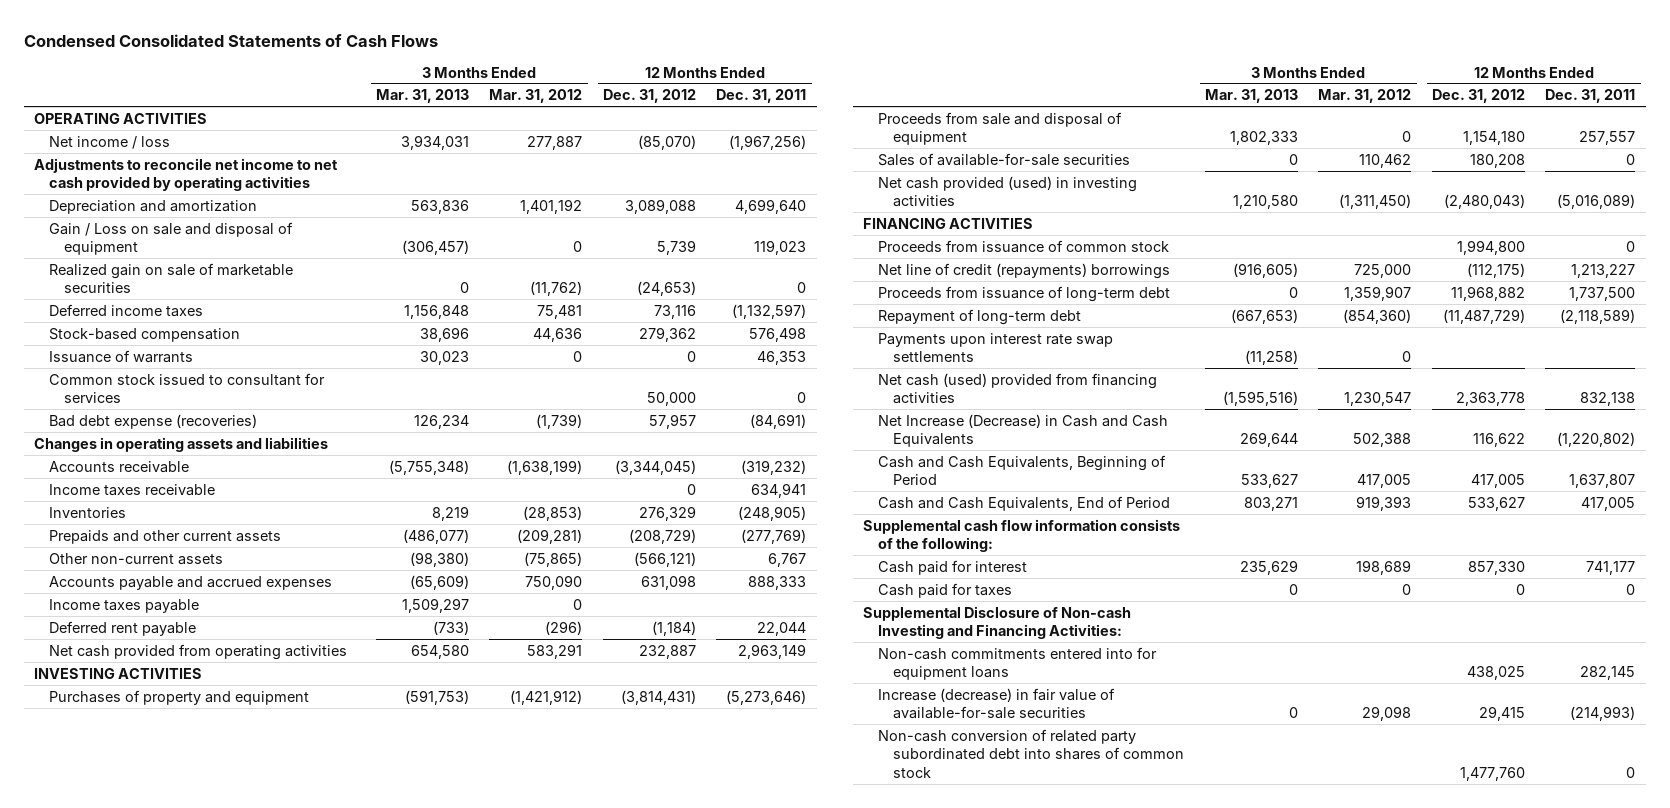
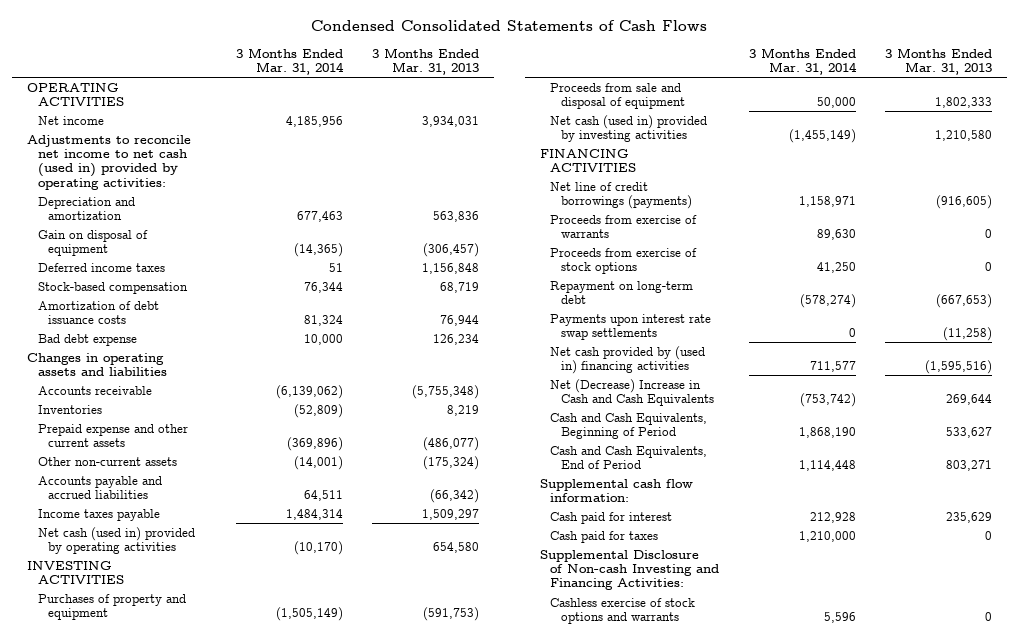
- | 3 Months Ended Mar. 31, 2013 | 3 Months Ended Mar. 31, 2012 | 12 Months Ended Dec. 31, 2012 | 12 Months Ended Dec. 31, 2011
+ | 3 Months Ended Mar. 31, 2014 | 3 Months Ended Mar. 31, 2013
- Net income / loss | 3,934,031 | 277,887 | (85,070) | (1,967,256)
- Adjustments to reconcile net income to net cash provided by operating activities
+ Net income | 4,185,956 | 3,934,031
+ Adjustments to reconcile net income to net cash (used in) provided by operating activities:
- Gain / Loss on sale and disposal of equipment | (306,457) | 0 | 5,739 | 119,023
- Realized gain on sale of marketable securities | 0 | (11,762) | (24,653) | 0
+ Gain on disposal of equipment | (14,365) | (306,457)
- Stock-based compensation | 38,696 | 44,636 | 279,362 | 576,498
- Issuance of warrants | 30,023 | 0 | 0 | 46,353
- Common stock issued to consultant for services | | | 50,000 | 0
- Bad debt expense (recoveries) | 126,234 | (1,739) | 57,957 | (84,691)
+ Stock-based compensation | 76,344 | 68,719
+ Amortization of debt issuance costs | 81,324 | 76,944
+ Bad debt expense | 10,000 | 126,234
- Income taxes receivable | | | 0 | 634,941
- Prepaids and other current assets | (486,077) | (209,281) | (208,729) | (277,769)
- Other non-current assets | (98,380) | (75,865) | (566,121) | 6,767
- Accounts payable and accrued expenses | (65,609) | 750,090 | 631,098 | 888,333
+ Prepaid expense and other current assets | (369,896) | (486,077)
+ Other non-current assets | (14,001) | (175,324)
+ Accounts payable and accrued liabilities | 64,511 | (66,342)
- Deferred rent payable | (733) | (296) | (1,184) | 22,044
- Net cash provided from operating activities | 654,580 | 583,291 | 232,887 | 2,963,149
+ Net cash (used in) provided by operating activities | (10,170) | 654,580
- Sales of available-for-sale securities | 0 | 110,462 | 180,208 | 0
- Net cash provided (used) in investing activities | 1,210,580 | (1,311,450) | (2,480,043) | (5,016,089)
+ Net cash (used in) provided by investing activities | (1,455,149) | 1,210,580
- Proceeds from issuance of common stock | | | 1,994,800 | 0
- Net line of credit (repayments) borrowings | (916,605) | 725,000 | (112,175) | 1,213,227
- Proceeds from issuance of long-term debt | 0 | 1,359,907 | 11,968,882 | 1,737,500
- Repayment of long-term debt | (667,653) | (854,360) | (11,487,729) | (2,118,589)
+ Net line of credit borrowings (payments) | 1,158,971 | (916,605)
+ Proceeds from exercise of warrants | 89,630 | 0
+ Proceeds from exercise of stock options | 41,250 | 0
+ Repayment on long-term debt | (578,274) | (667,653)
- Net cash (used) provided from financing activities | (1,595,516) | 1,230,547 | 2,363,778 | 832,138
- Net Increase (Decrease) in Cash and Cash Equivalents | 269,644 | 502,388 | 116,622 | (1,220,802)
+ Net cash provided by (used in) financing activities | 711,577 | (1,595,516)
+ Net (Decrease) Increase in Cash and Cash Equivalents | (753,742) | 269,644
- Supplemental cash flow information consists of the following:
+ Supplemental cash flow information:
- Non-cash commitments entered into for equipment loans | | | 438,025 | 282,145
- Increase (decrease) in fair value of available-for-sale securities | 0 | 29,098 | 29,415 | (214,993)
- Non-cash conversion of related party subordinated debt into shares of common stock | | | 1,477,760 | 0
+ Cashless exercise of stock options and warrants | 5,596 | 0

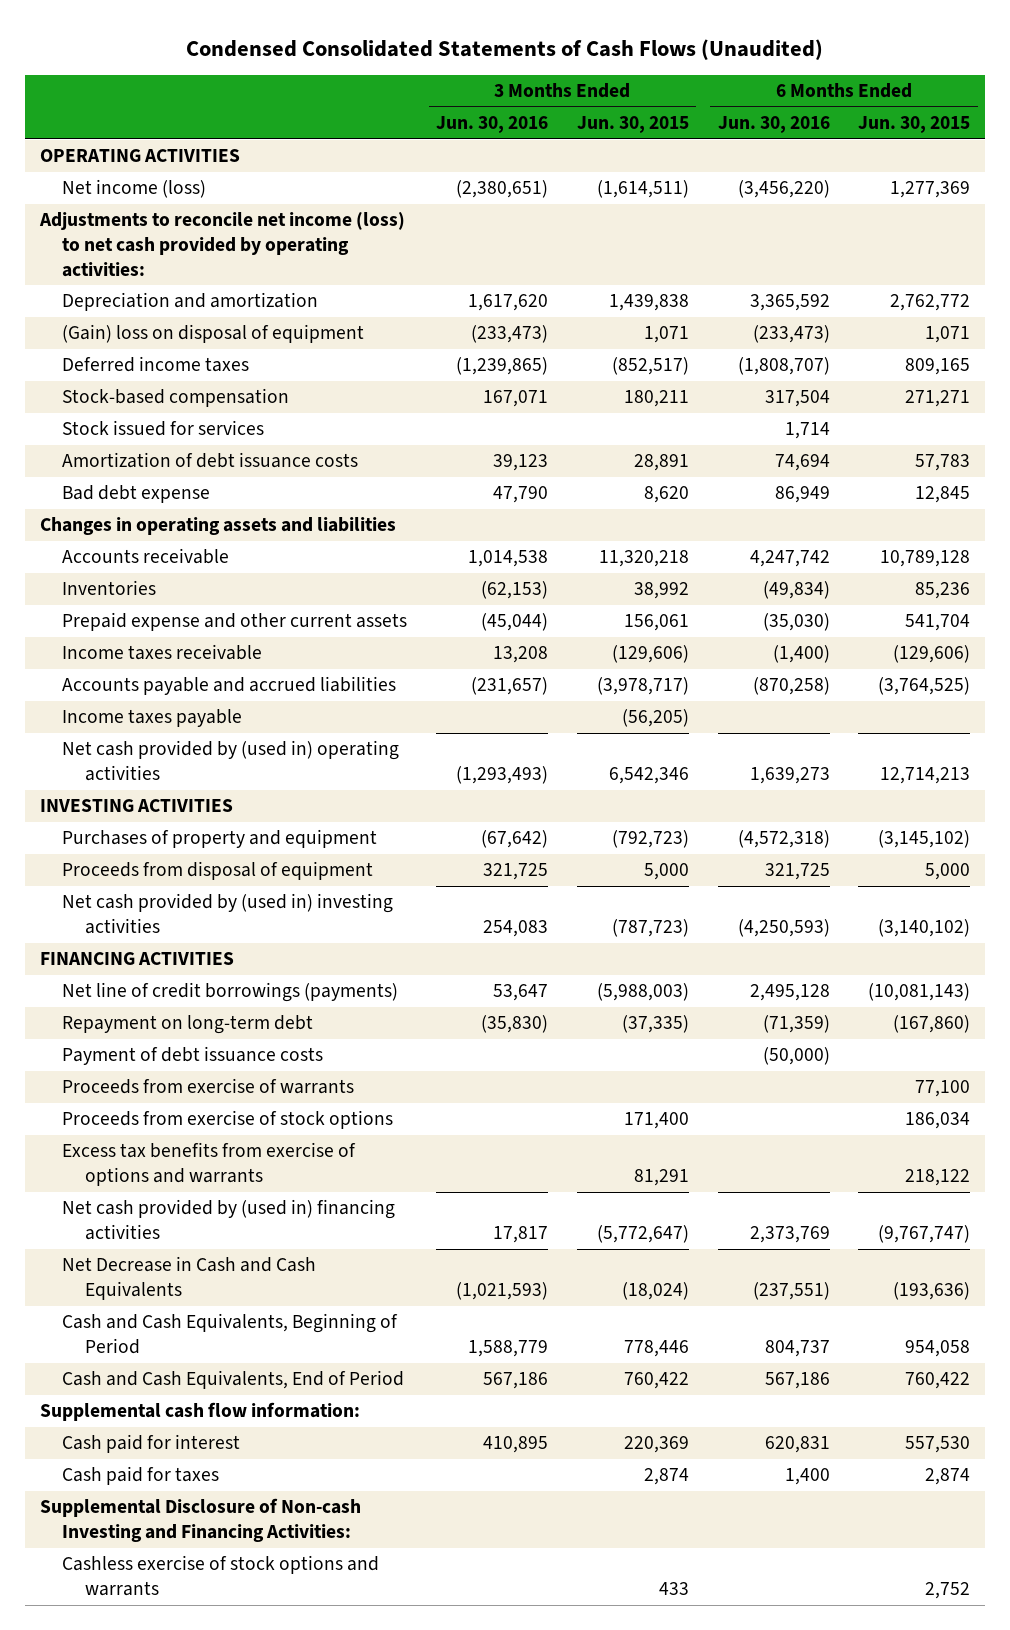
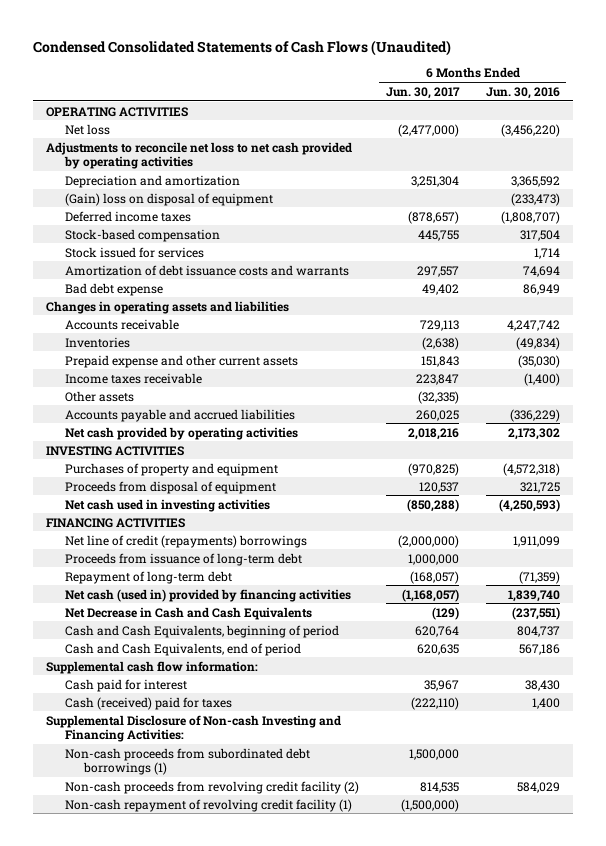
- | 3 Months Ended Jun. 30, 2016 | 3 Months Ended Jun. 30, 2015 | 6 Months Ended Jun. 30, 2016 | 6 Months Ended Jun. 30, 2015
+ | 6 Months Ended Jun. 30, 2017 | 6 Months Ended Jun. 30, 2016
- Net income (loss) | (2,380,651) | (1,614,511) | (3,456,220) | 1,277,369
- Adjustments to reconcile net income (loss) to net cash provided by operating activities:
+ Net loss | (2,477,000) | (3,456,220)
+ Adjustments to reconcile net loss to net cash provided by operating activities
- Amortization of debt issuance costs | 39,123 | 28,891 | 74,694 | 57,783
+ Amortization of debt issuance costs and warrants | 297,557 | 74,694
- Accounts payable and accrued liabilities | (231,657) | (3,978,717) | (870,258) | (3,764,525)
- Income taxes payable | | (56,205) | |
- Net cash provided by (used in) operating activities | (1,293,493) | 6,542,346 | 1,639,273 | 12,714,213
+ Other assets | (32,335) |
+ Accounts payable and accrued liabilities | 260,025 | (336,229)
+ Net cash provided by operating activities | 2,018,216 | 2,173,302
- Net cash provided by (used in) investing activities | 254,083 | (787,723) | (4,250,593) | (3,140,102)
+ Net cash used in investing activities | (850,288) | (4,250,593)
- Net line of credit borrowings (payments) | 53,647 | (5,988,003) | 2,495,128 | (10,081,143)
- Repayment on long-term debt | (35,830) | (37,335) | (71,359) | (167,860)
- Payment of debt issuance costs | | | (50,000) |
- Proceeds from exercise of warrants | | | | 77,100
- Proceeds from exercise of stock options | | 171,400 | | 186,034
- Excess tax benefits from exercise of options and warrants | | 81,291 | | 218,122
- Net cash provided by (used in) financing activities | 17,817 | (5,772,647) | 2,373,769 | (9,767,747)
+ Net line of credit (repayments) borrowings | (2,000,000) | 1,911,099
+ Proceeds from issuance of long-term debt | 1,000,000 |
+ Repayment of long-term debt | (168,057) | (71,359)
+ Net cash (used in) provided by financing activities | (1,168,057) | 1,839,740
- Cash and Cash Equivalents, Beginning of Period | 1,588,779 | 778,446 | 804,737 | 954,058
- Cash and Cash Equivalents, End of Period | 567,186 | 760,422 | 567,186 | 760,422
+ Cash and Cash Equivalents, beginning of period | 620,764 | 804,737
+ Cash and Cash Equivalents, end of period | 620,635 | 567,186
- Cash paid for interest | 410,895 | 220,369 | 620,831 | 557,530
- Cash paid for taxes | | 2,874 | 1,400 | 2,874
+ Cash paid for interest | 35,967 | 38,430
+ Cash (received) paid for taxes | (222,110) | 1,400
- Cashless exercise of stock options and warrants | | 433 | | 2,752
+ Non-cash proceeds from subordinated debt borrowings (1) | 1,500,000 |
+ Non-cash proceeds from revolving credit facility (2) | 814,535 | 584,029
+ Non-cash repayment of revolving credit facility (1) | (1,500,000) |

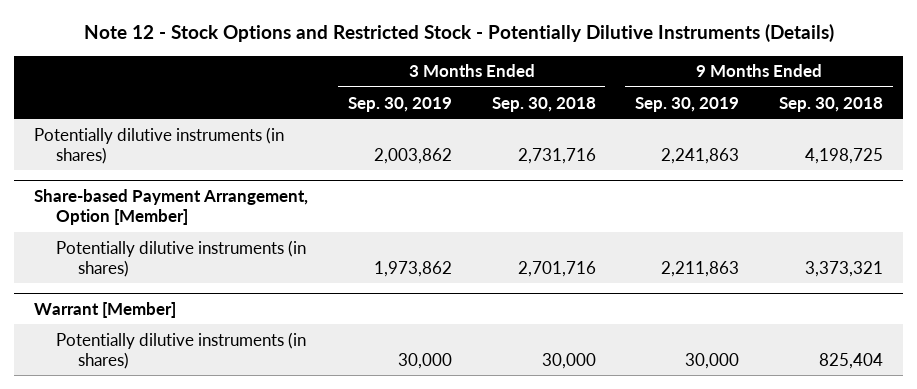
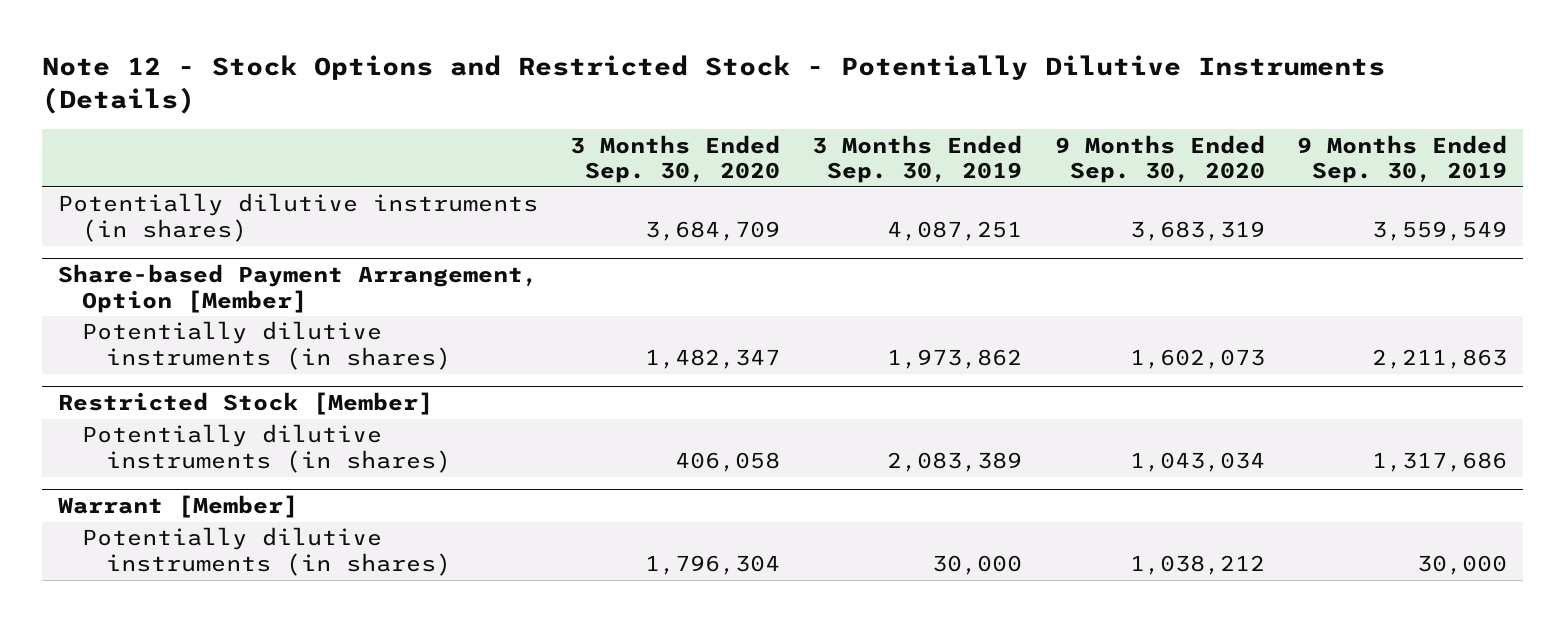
- | 3 Months Ended Sep. 30, 2019 | 3 Months Ended Sep. 30, 2018 | 9 Months Ended Sep. 30, 2019 | 9 Months Ended Sep. 30, 2018
+ | 3 Months Ended Sep. 30, 2020 | 3 Months Ended Sep. 30, 2019 | 9 Months Ended Sep. 30, 2020 | 9 Months Ended Sep. 30, 2019
- Potentially dilutive instruments (in shares) | 2,003,862 | 2,731,716 | 2,241,863 | 4,198,725
+ Potentially dilutive instruments (in shares) | 3,684,709 | 4,087,251 | 3,683,319 | 3,559,549
+ Restricted Stock [Member]
+ Potentially dilutive instruments (in shares) | 406,058 | 2,083,389 | 1,043,034 | 1,317,686

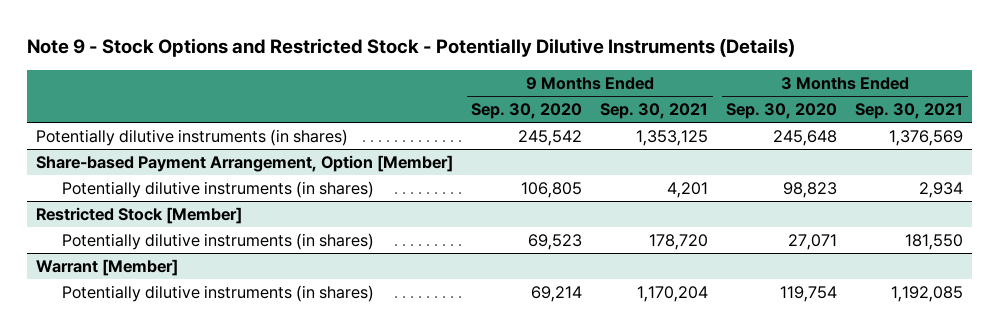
- Note 12 - Stock Options and Restricted Stock - Potentially Dilutive Instruments (Details)
+ Note 9 - Stock Options and Restricted Stock - Potentially Dilutive Instruments (Details)
- | 3 Months Ended Sep. 30, 2020 | 3 Months Ended Sep. 30, 2019 | 9 Months Ended Sep. 30, 2020 | 9 Months Ended Sep. 30, 2019
+ | 9 Months Ended Sep. 30, 2020 | 9 Months Ended Sep. 30, 2021 | 3 Months Ended Sep. 30, 2020 | 3 Months Ended Sep. 30, 2021
- Potentially dilutive instruments (in shares) | 3,684,709 | 4,087,251 | 3,683,319 | 3,559,549
+ Potentially dilutive instruments (in shares) | 245,542 | 1,353,125 | 245,648 | 1,376,569
@ Share-based Payment Arrangement, Option [Member]
- Potentially dilutive instruments (in shares) | 1,482,347 | 1,973,862 | 1,602,073 | 2,211,863
+ Potentially dilutive instruments (in shares) | 106,805 | 4,201 | 98,823 | 2,934
@ Restricted Stock [Member]
- Potentially dilutive instruments (in shares) | 406,058 | 2,083,389 | 1,043,034 | 1,317,686
+ Potentially dilutive instruments (in shares) | 69,523 | 178,720 | 27,071 | 181,550
@ Warrant [Member]
- Potentially dilutive instruments (in shares) | 1,796,304 | 30,000 | 1,038,212 | 30,000
+ Potentially dilutive instruments (in shares) | 69,214 | 1,170,204 | 119,754 | 1,192,085

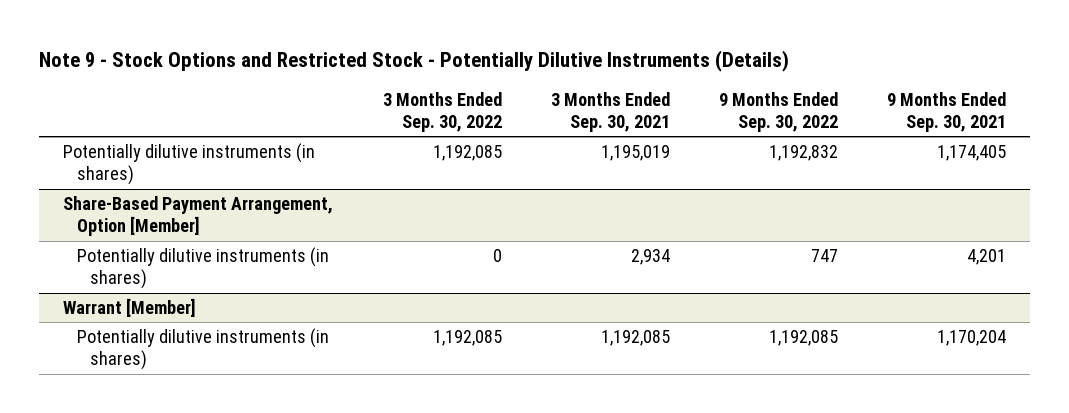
- | 9 Months Ended Sep. 30, 2020 | 9 Months Ended Sep. 30, 2021 | 3 Months Ended Sep. 30, 2020 | 3 Months Ended Sep. 30, 2021
+ | 3 Months Ended Sep. 30, 2022 | 3 Months Ended Sep. 30, 2021 | 9 Months Ended Sep. 30, 2022 | 9 Months Ended Sep. 30, 2021
- Potentially dilutive instruments (in shares) | 245,542 | 1,353,125 | 245,648 | 1,376,569
- Share-based Payment Arrangement, Option [Member]
+ Potentially dilutive instruments (in shares) | 1,192,085 | 1,195,019 | 1,192,832 | 1,174,405
+ Share-Based Payment Arrangement, Option [Member]
- Restricted Stock [Member]
- Potentially dilutive instruments (in shares) | 69,523 | 178,720 | 27,071 | 181,550

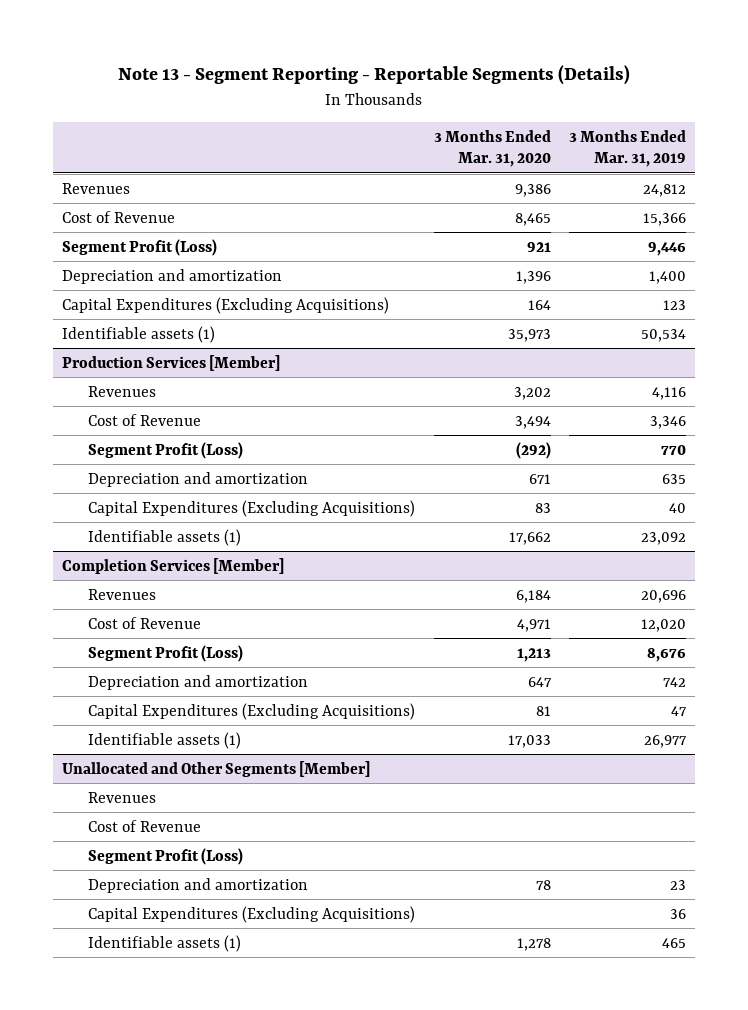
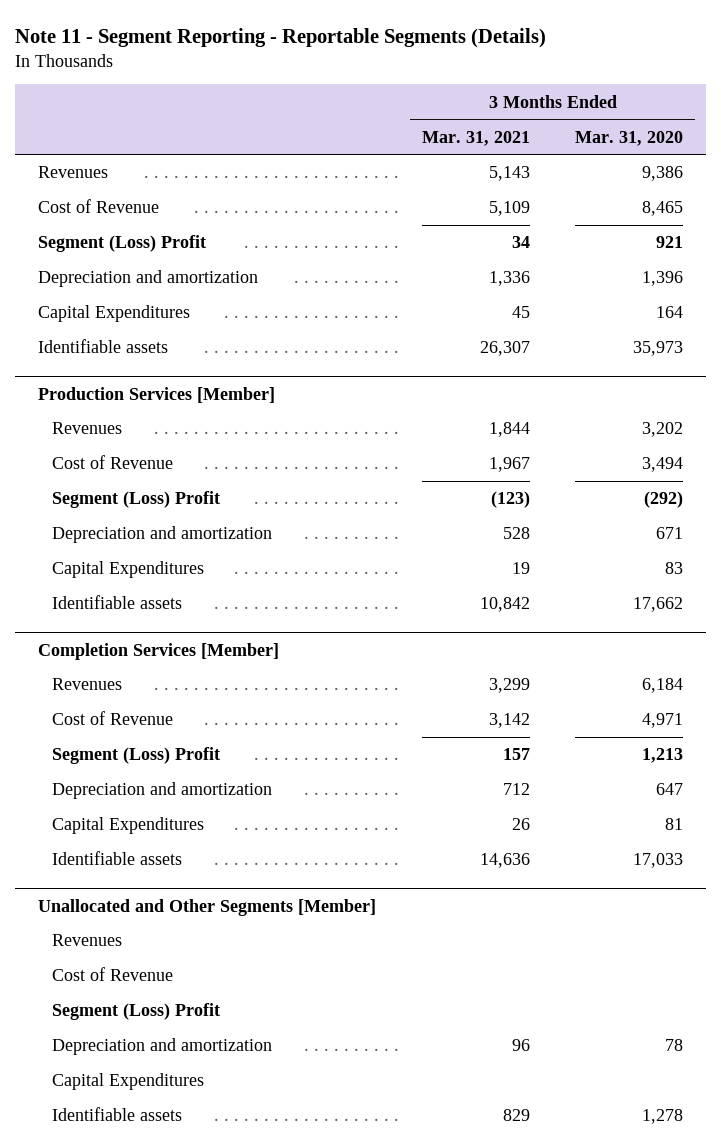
- Note 13 - Segment Reporting - Reportable Segments (Details)
+ Note 11 - Segment Reporting - Reportable Segments (Details)
- | 3 Months Ended Mar. 31, 2020 | 3 Months Ended Mar. 31, 2019
+ | 3 Months Ended Mar. 31, 2021 | 3 Months Ended Mar. 31, 2020
- Segment Profit (Loss) | 921 | 9,446
+ Segment (Loss) Profit | 34 | 921
- Capital Expenditures (Excluding Acquisitions) | 164 | 123
- Identifiable assets (1) | 35,973 | 50,534
+ Capital Expenditures | 45 | 164
+ Identifiable assets | 26,307 | 35,973
@ Production Services [Member]
- Segment Profit (Loss) | (292) | 770
+ Segment (Loss) Profit | (123) | (292)
- Capital Expenditures (Excluding Acquisitions) | 83 | 40
- Identifiable assets (1) | 17,662 | 23,092
+ Capital Expenditures | 19 | 83
+ Identifiable assets | 10,842 | 17,662
@ Completion Services [Member]
- Segment Profit (Loss) | 1,213 | 8,676
+ Segment (Loss) Profit | 157 | 1,213
- Capital Expenditures (Excluding Acquisitions) | 81 | 47
- Identifiable assets (1) | 17,033 | 26,977
+ Capital Expenditures | 26 | 81
+ Identifiable assets | 14,636 | 17,033
@ Unallocated and Other Segments [Member]
- Segment Profit (Loss)
+ Segment (Loss) Profit
- Capital Expenditures (Excluding Acquisitions) | | 36
- Identifiable assets (1) | 1,278 | 465
+ Capital Expenditures
+ Identifiable assets | 829 | 1,278

